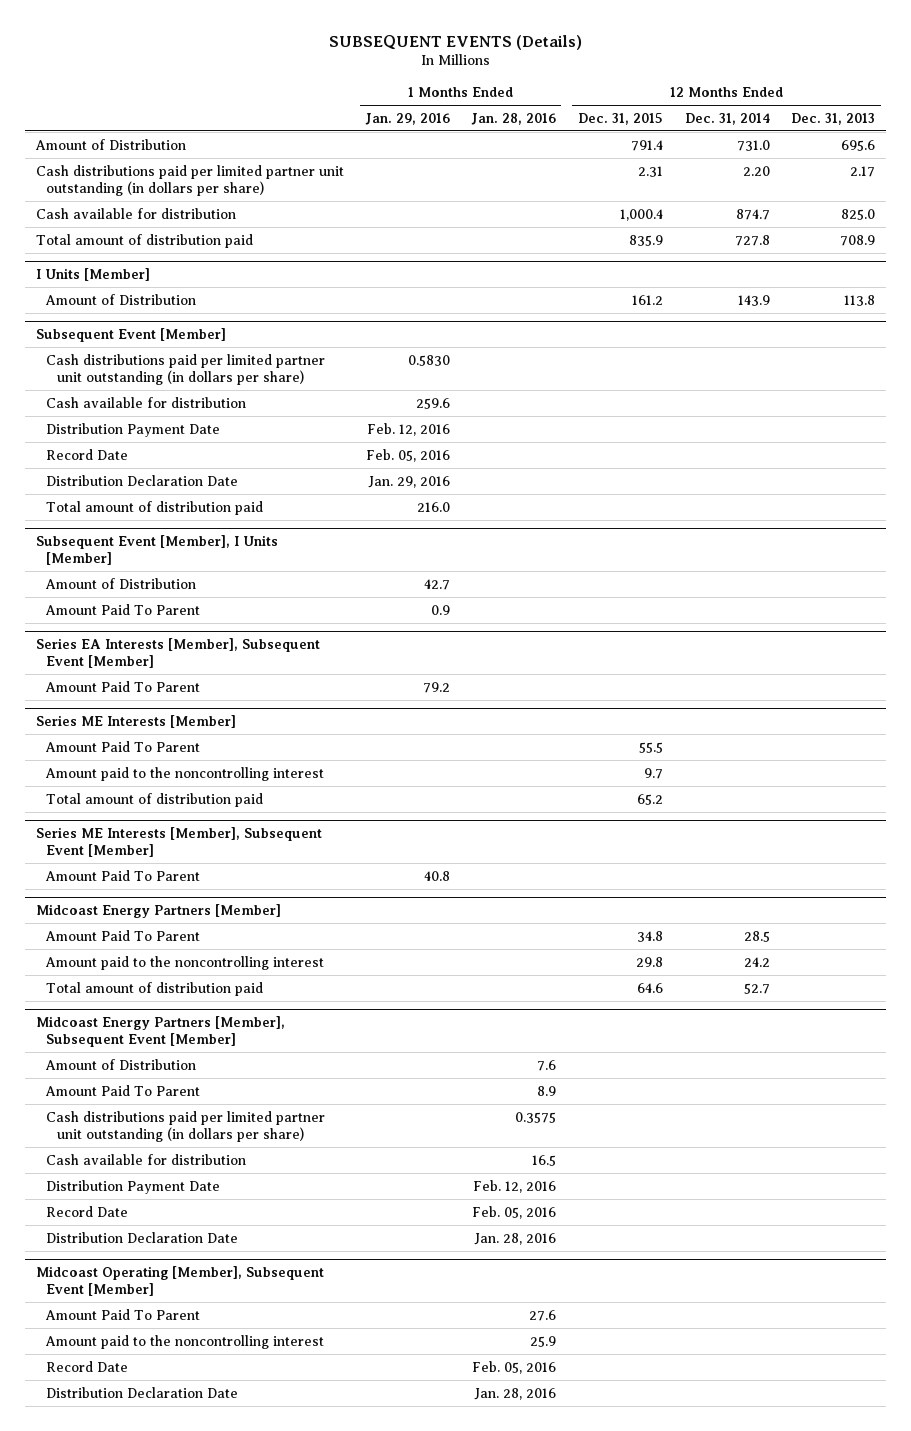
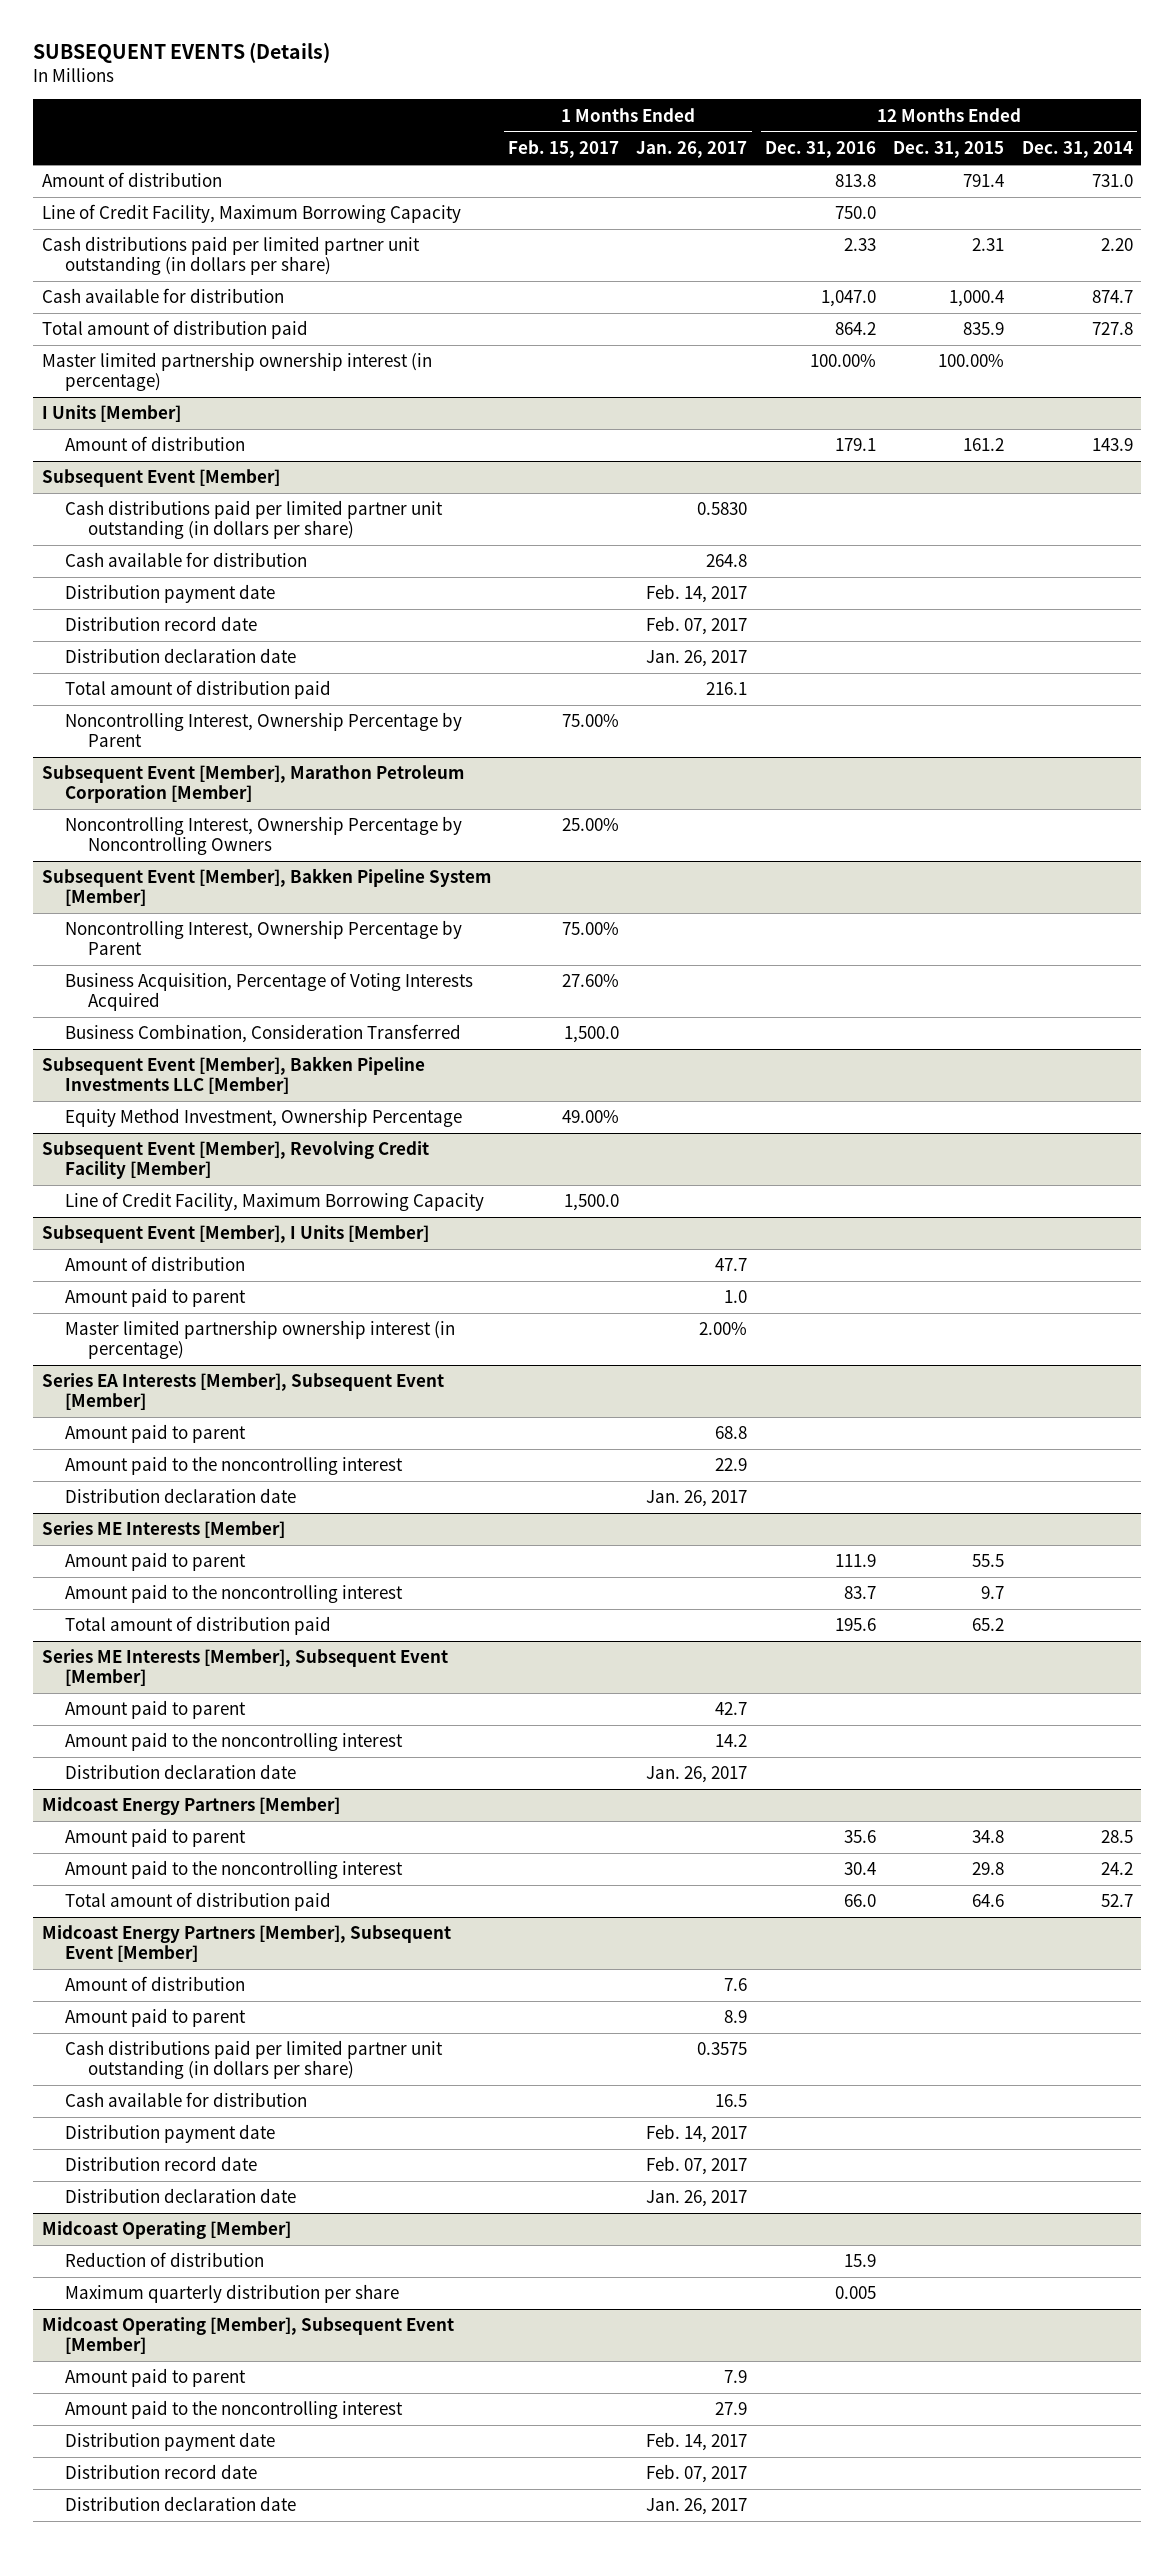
- | 1 Months Ended Jan. 29, 2016 | 1 Months Ended Jan. 28, 2016 | 12 Months Ended Dec. 31, 2015 | 12 Months Ended Dec. 31, 2014 | 12 Months Ended Dec. 31, 2013
+ | 1 Months Ended Feb. 15, 2017 | 1 Months Ended Jan. 26, 2017 | 12 Months Ended Dec. 31, 2016 | 12 Months Ended Dec. 31, 2015 | 12 Months Ended Dec. 31, 2014
- Amount of Distribution | | | 791.4 | 731.0 | 695.6
+ Amount of distribution | | | 813.8 | 791.4 | 731.0
+ Line of Credit Facility, Maximum Borrowing Capacity | | | 750.0 | |
+ Master limited partnership ownership interest (in percentage) | | | 100.00% | 100.00% |
@ I Units [Member]
- Amount of Distribution | | | 161.2 | 143.9 | 113.8
+ Amount of distribution | | | 179.1 | 161.2 | 143.9
@ Subsequent Event [Member]
- Distribution Payment Date | Feb. 12, 2016 | | | |
- Record Date | Feb. 05, 2016 | | | |
- Distribution Declaration Date | Jan. 29, 2016 | | | |
+ Distribution payment date | | Feb. 14, 2017 | | |
+ Distribution record date | | Feb. 07, 2017 | | |
+ Distribution declaration date | | Jan. 26, 2017 | | |
+ Noncontrolling Interest, Ownership Percentage by Parent | 75.00% | | | |
+ Subsequent Event [Member], Marathon Petroleum Corporation [Member]
+ Noncontrolling Interest, Ownership Percentage by Noncontrolling Owners | 25.00% | | | |
+ Subsequent Event [Member], Bakken Pipeline System [Member]
+ Noncontrolling Interest, Ownership Percentage by Parent | 75.00% | | | |
+ Business Acquisition, Percentage of Voting Interests Acquired | 27.60% | | | |
+ Business Combination, Consideration Transferred | 1,500.0 | | | |
+ Subsequent Event [Member], Bakken Pipeline Investments LLC [Member]
+ Equity Method Investment, Ownership Percentage | 49.00% | | | |
+ Subsequent Event [Member], Revolving Credit Facility [Member]
+ Line of Credit Facility, Maximum Borrowing Capacity | 1,500.0 | | | |
@ Subsequent Event [Member], I Units [Member]
- Amount of Distribution | 42.7 | | | |
- Amount Paid To Parent | 0.9 | | | |
+ Amount of distribution | | 47.7 | | |
+ Amount paid to parent | | 1.0 | | |
+ Master limited partnership ownership interest (in percentage) | | 2.00% | | |
@ Series EA Interests [Member], Subsequent Event [Member]
- Amount Paid To Parent | 79.2 | | | |
+ Amount paid to parent | | 68.8 | | |
+ Amount paid to the noncontrolling interest | | 22.9 | | |
+ Distribution declaration date | | Jan. 26, 2017 | | |
@ Series ME Interests [Member]
- Amount Paid To Parent | | | 55.5 | |
+ Amount paid to parent | | | 111.9 | 55.5 |
@ Series ME Interests [Member], Subsequent Event [Member]
- Amount Paid To Parent | 40.8 | | | |
+ Amount paid to parent | | 42.7 | | |
+ Amount paid to the noncontrolling interest | | 14.2 | | |
+ Distribution declaration date | | Jan. 26, 2017 | | |
@ Midcoast Energy Partners [Member]
- Amount Paid To Parent | | | 34.8 | 28.5 |
+ Amount paid to parent | | | 35.6 | 34.8 | 28.5
@ Midcoast Energy Partners [Member], Subsequent Event [Member]
- Amount of Distribution | | 7.6 | | |
- Amount Paid To Parent | | 8.9 | | |
+ Amount of distribution | | 7.6 | | |
+ Amount paid to parent | | 8.9 | | |
- Distribution Payment Date | | Feb. 12, 2016 | | |
- Record Date | | Feb. 05, 2016 | | |
- Distribution Declaration Date | | Jan. 28, 2016 | | |
+ Distribution payment date | | Feb. 14, 2017 | | |
+ Distribution record date | | Feb. 07, 2017 | | |
+ Distribution declaration date | | Jan. 26, 2017 | | |
+ Midcoast Operating [Member]
+ Reduction of distribution | | | 15.9 | |
+ Maximum quarterly distribution per share | | | 0.005 | |
@ Midcoast Operating [Member], Subsequent Event [Member]
- Amount Paid To Parent | | 27.6 | | |
+ Amount paid to parent | | 7.9 | | |
- Record Date | | Feb. 05, 2016 | | |
- Distribution Declaration Date | | Jan. 28, 2016 | | |
+ Distribution payment date | | Feb. 14, 2017 | | |
+ Distribution record date | | Feb. 07, 2017 | | |
+ Distribution declaration date | | Jan. 26, 2017 | | |

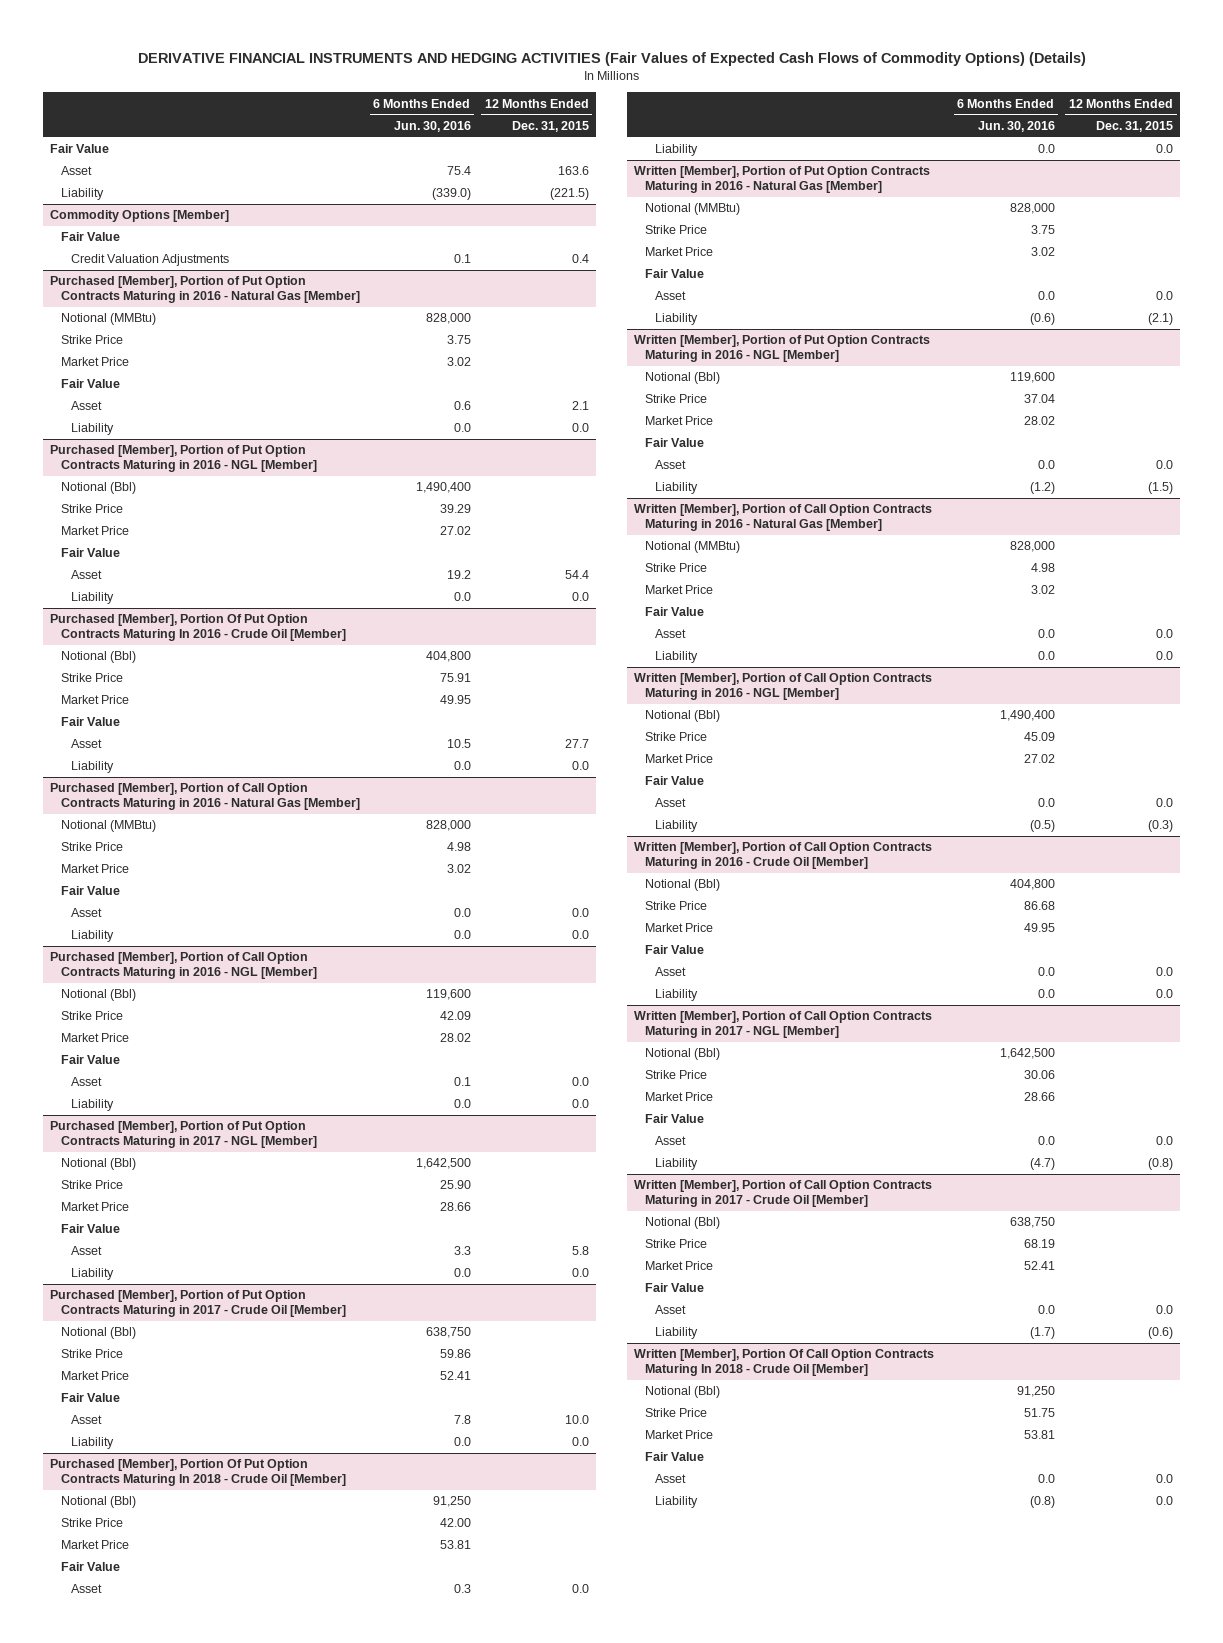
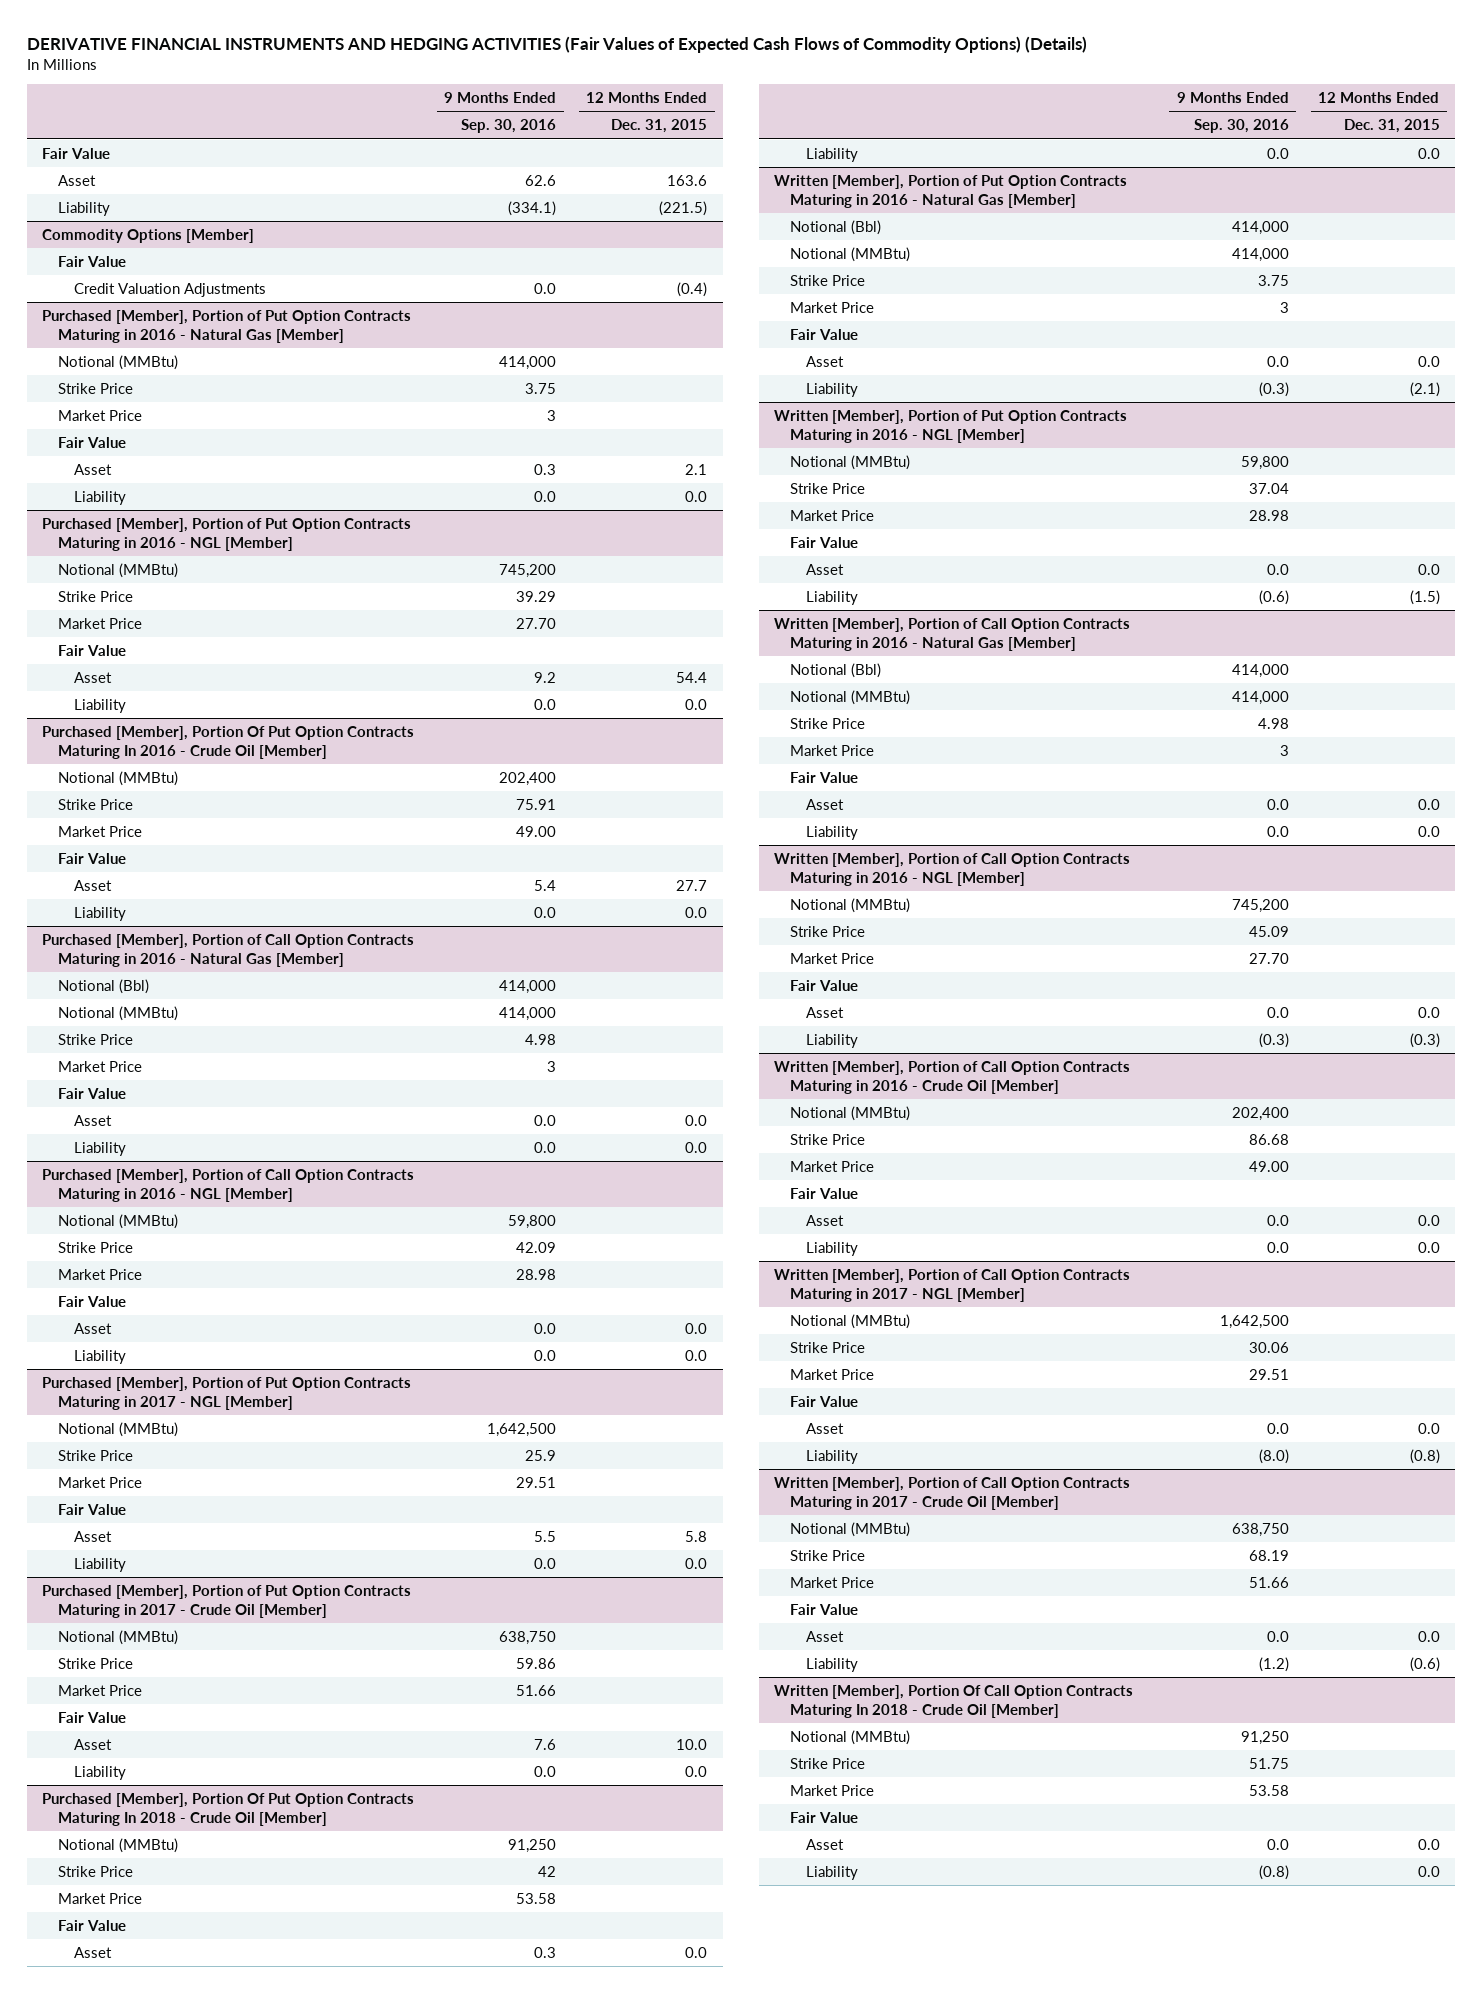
- | 6 Months Ended Jun. 30, 2016 | 12 Months Ended Dec. 31, 2015
+ | 9 Months Ended Sep. 30, 2016 | 12 Months Ended Dec. 31, 2015
@ Commodity Options [Member]
- Credit Valuation Adjustments | 0.1 | 0.4
+ Credit Valuation Adjustments | 0.0 | (0.4)
@ Purchased [Member], Portion of Put Option Contracts Maturing in 2016 - NGL [Member]
- Notional (Bbl) | 1,490,400 |
+ Notional (MMBtu) | 745,200 |
@ Purchased [Member], Portion Of Put Option Contracts Maturing In 2016 - Crude Oil [Member]
- Notional (Bbl) | 404,800 |
+ Notional (MMBtu) | 202,400 |
@ Purchased [Member], Portion of Call Option Contracts Maturing in 2016 - Natural Gas [Member]
+ Notional (Bbl) | 414,000 |
@ Purchased [Member], Portion of Call Option Contracts Maturing in 2016 - NGL [Member]
- Notional (Bbl) | 119,600 |
+ Notional (MMBtu) | 59,800 |
@ Purchased [Member], Portion of Put Option Contracts Maturing in 2017 - NGL [Member]
- Notional (Bbl) | 1,642,500 |
+ Notional (MMBtu) | 1,642,500 |
@ Purchased [Member], Portion of Put Option Contracts Maturing in 2017 - Crude Oil [Member]
- Notional (Bbl) | 638,750 |
+ Notional (MMBtu) | 638,750 |
@ Purchased [Member], Portion Of Put Option Contracts Maturing In 2018 - Crude Oil [Member]
- Notional (Bbl) | 91,250 |
+ Notional (MMBtu) | 91,250 |
@ Written [Member], Portion of Put Option Contracts Maturing in 2016 - Natural Gas [Member]
+ Notional (Bbl) | 414,000 |
@ Written [Member], Portion of Put Option Contracts Maturing in 2016 - NGL [Member]
- Notional (Bbl) | 119,600 |
+ Notional (MMBtu) | 59,800 |
@ Written [Member], Portion of Call Option Contracts Maturing in 2016 - Natural Gas [Member]
+ Notional (Bbl) | 414,000 |
@ Written [Member], Portion of Call Option Contracts Maturing in 2016 - NGL [Member]
- Notional (Bbl) | 1,490,400 |
+ Notional (MMBtu) | 745,200 |
@ Written [Member], Portion of Call Option Contracts Maturing in 2016 - Crude Oil [Member]
- Notional (Bbl) | 404,800 |
+ Notional (MMBtu) | 202,400 |
@ Written [Member], Portion of Call Option Contracts Maturing in 2017 - NGL [Member]
- Notional (Bbl) | 1,642,500 |
+ Notional (MMBtu) | 1,642,500 |
@ Written [Member], Portion of Call Option Contracts Maturing in 2017 - Crude Oil [Member]
- Notional (Bbl) | 638,750 |
+ Notional (MMBtu) | 638,750 |
@ Written [Member], Portion Of Call Option Contracts Maturing In 2018 - Crude Oil [Member]
- Notional (Bbl) | 91,250 |
+ Notional (MMBtu) | 91,250 |

